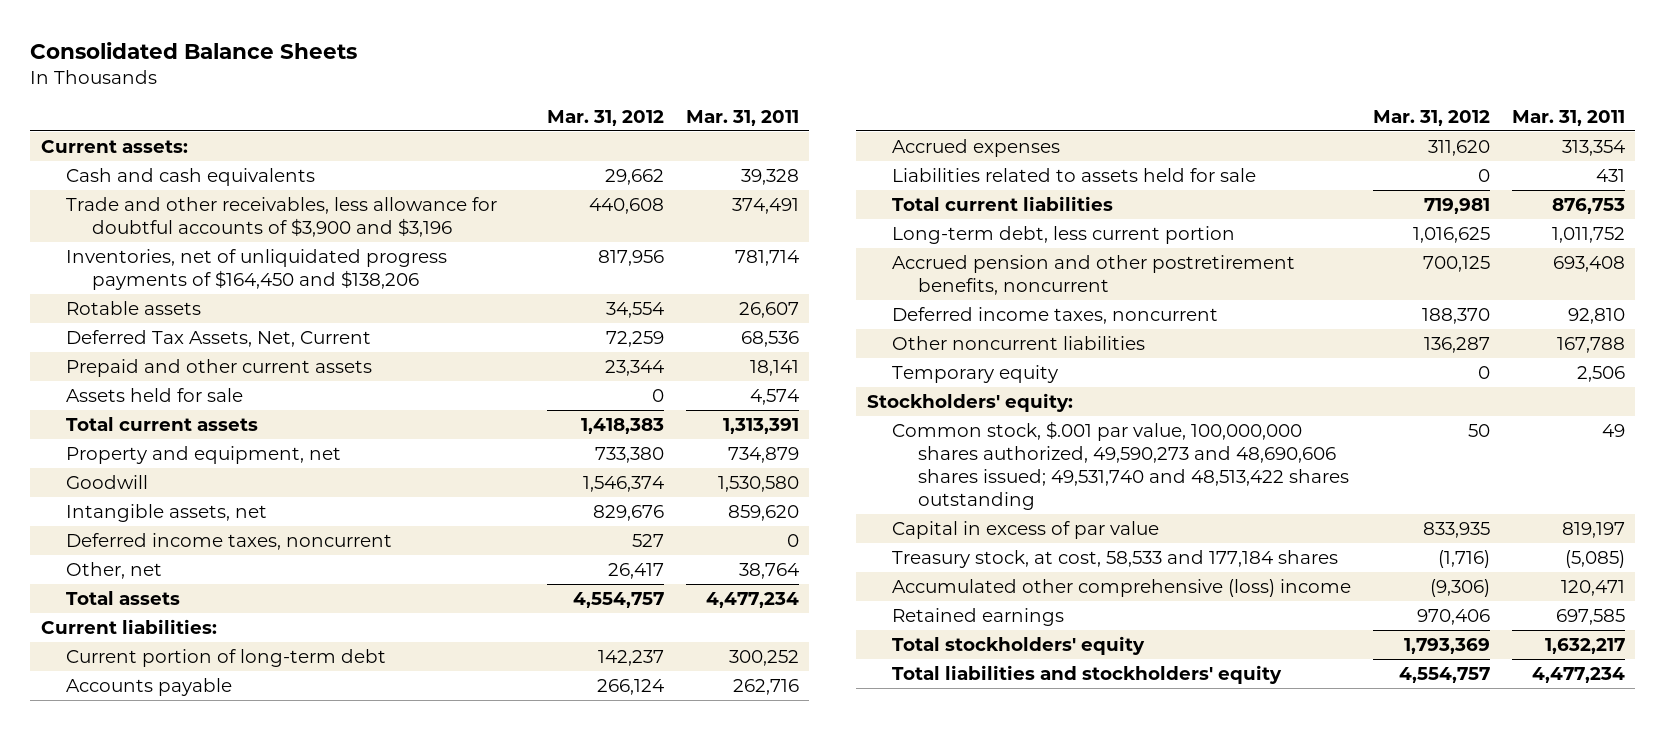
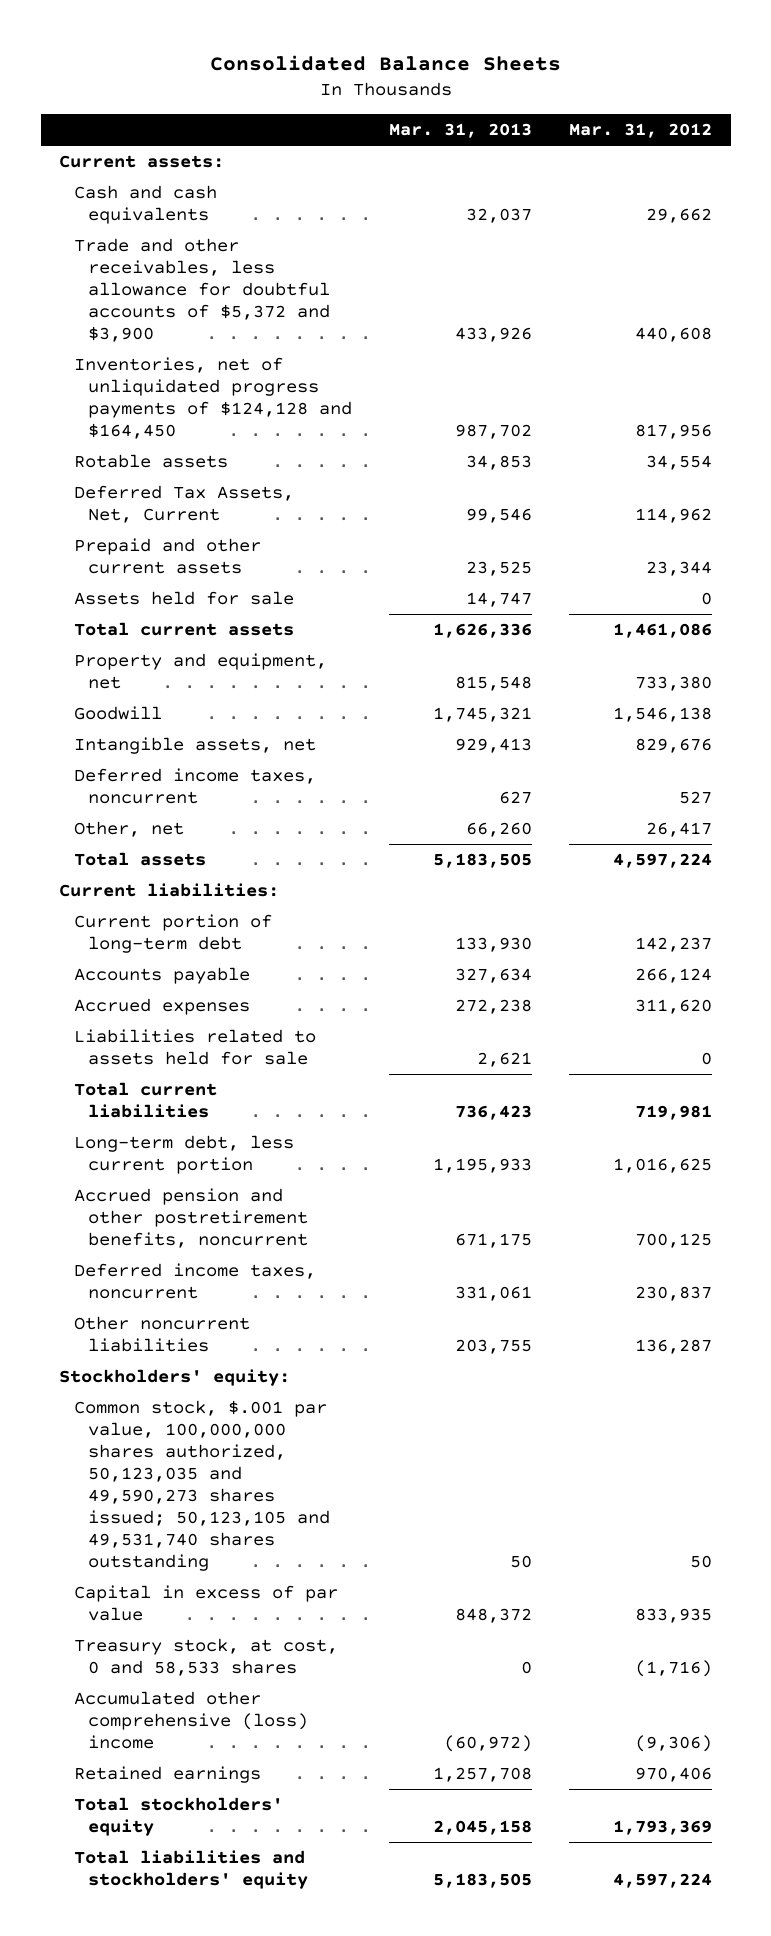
- | Mar. 31, 2012 | Mar. 31, 2011
+ | Mar. 31, 2013 | Mar. 31, 2012
- Trade and other receivables, less allowance for doubtful accounts of $3,900 and $3,196 | 440,608 | 374,491
- Inventories, net of unliquidated progress payments of $164,450 and $138,206 | 817,956 | 781,714
+ Trade and other receivables, less allowance for doubtful accounts of $5,372 and $3,900 | 433,926 | 440,608
+ Inventories, net of unliquidated progress payments of $124,128 and $164,450 | 987,702 | 817,956
- Deferred Tax Assets, Net, Current | 72,259 | 68,536
+ Deferred Tax Assets, Net, Current | 99,546 | 114,962
- Total current assets | 1,418,383 | 1,313,391
+ Total current assets | 1,626,336 | 1,461,086
- Goodwill | 1,546,374 | 1,530,580
+ Goodwill | 1,745,321 | 1,546,138
- Total assets | 4,554,757 | 4,477,234
+ Total assets | 5,183,505 | 4,597,224
- Deferred income taxes, noncurrent | 188,370 | 92,810
+ Deferred income taxes, noncurrent | 331,061 | 230,837
- Temporary equity | 0 | 2,506
- Common stock, $.001 par value, 100,000,000 shares authorized, 49,590,273 and 48,690,606 shares issued; 49,531,740 and 48,513,422 shares outstanding | 50 | 49
+ Common stock, $.001 par value, 100,000,000 shares authorized, 50,123,035 and 49,590,273 shares issued; 50,123,105 and 49,531,740 shares outstanding | 50 | 50
- Treasury stock, at cost, 58,533 and 177,184 shares | (1,716) | (5,085)
+ Treasury stock, at cost, 0 and 58,533 shares | 0 | (1,716)
- Total liabilities and stockholders' equity | 4,554,757 | 4,477,234
+ Total liabilities and stockholders' equity | 5,183,505 | 4,597,224

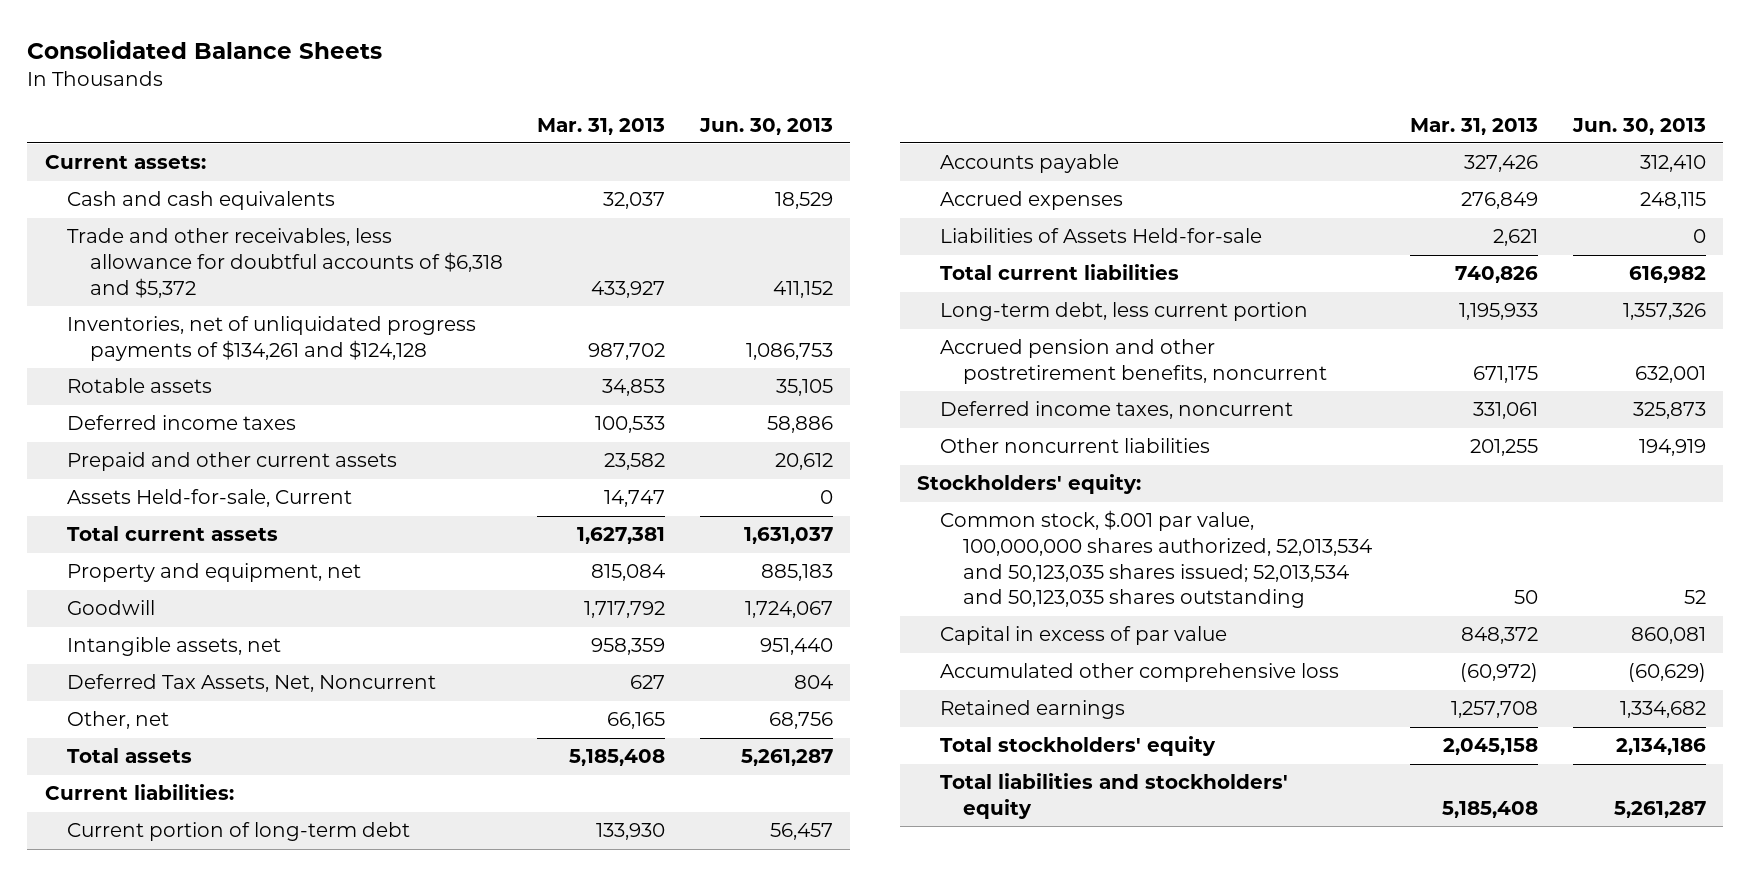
- | Mar. 31, 2013 | Mar. 31, 2012
+ | Mar. 31, 2013 | Jun. 30, 2013
- Trade and other receivables, less allowance for doubtful accounts of $5,372 and $3,900 | 433,926 | 440,608
- Inventories, net of unliquidated progress payments of $124,128 and $164,450 | 987,702 | 817,956
+ Trade and other receivables, less allowance for doubtful accounts of $6,318 and $5,372 | 433,927 | 411,152
+ Inventories, net of unliquidated progress payments of $134,261 and $124,128 | 987,702 | 1,086,753
- Deferred Tax Assets, Net, Current | 99,546 | 114,962
- Prepaid and other current assets | 23,525 | 23,344
- Assets held for sale | 14,747 | 0
- Total current assets | 1,626,336 | 1,461,086
- Property and equipment, net | 815,548 | 733,380
- Goodwill | 1,745,321 | 1,546,138
- Intangible assets, net | 929,413 | 829,676
- Deferred income taxes, noncurrent | 627 | 527
- Other, net | 66,260 | 26,417
- Total assets | 5,183,505 | 4,597,224
+ Deferred income taxes | 100,533 | 58,886
+ Prepaid and other current assets | 23,582 | 20,612
+ Assets Held-for-sale, Current | 14,747 | 0
+ Total current assets | 1,627,381 | 1,631,037
+ Property and equipment, net | 815,084 | 885,183
+ Goodwill | 1,717,792 | 1,724,067
+ Intangible assets, net | 958,359 | 951,440
+ Deferred Tax Assets, Net, Noncurrent | 627 | 804
+ Other, net | 66,165 | 68,756
+ Total assets | 5,185,408 | 5,261,287
- Accounts payable | 327,634 | 266,124
- Accrued expenses | 272,238 | 311,620
- Liabilities related to assets held for sale | 2,621 | 0
- Total current liabilities | 736,423 | 719,981
+ Accounts payable | 327,426 | 312,410
+ Accrued expenses | 276,849 | 248,115
+ Liabilities of Assets Held-for-sale | 2,621 | 0
+ Total current liabilities | 740,826 | 616,982
- Other noncurrent liabilities | 203,755 | 136,287
+ Other noncurrent liabilities | 201,255 | 194,919
- Common stock, $.001 par value, 100,000,000 shares authorized, 50,123,035 and 49,590,273 shares issued; 50,123,105 and 49,531,740 shares outstanding | 50 | 50
+ Common stock, $.001 par value, 100,000,000 shares authorized, 52,013,534 and 50,123,035 shares issued; 52,013,534 and 50,123,035 shares outstanding | 50 | 52
- Treasury stock, at cost, 0 and 58,533 shares | 0 | (1,716)
- Accumulated other comprehensive (loss) income | (60,972) | (9,306)
+ Accumulated other comprehensive loss | (60,972) | (60,629)
- Total liabilities and stockholders' equity | 5,183,505 | 4,597,224
+ Total liabilities and stockholders' equity | 5,185,408 | 5,261,287

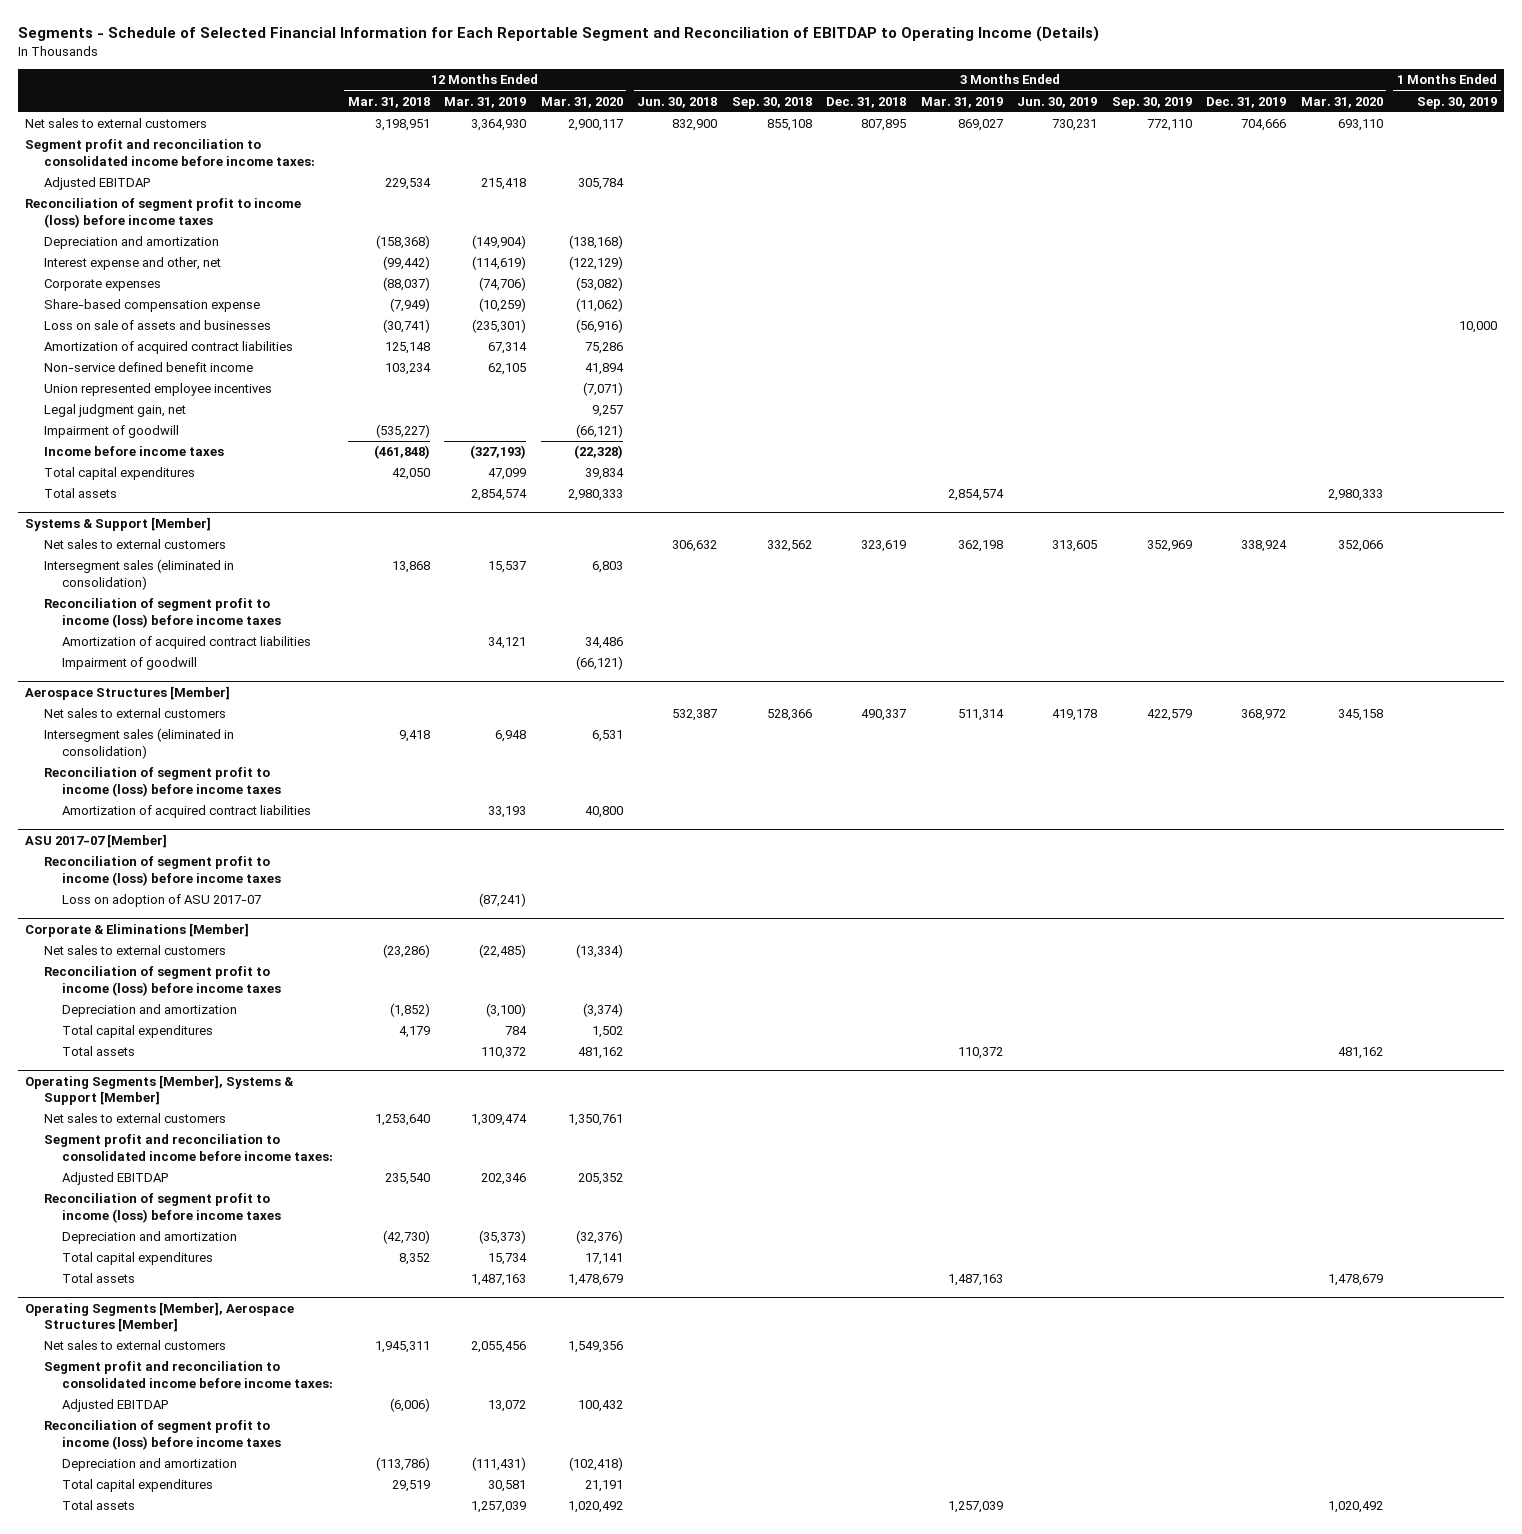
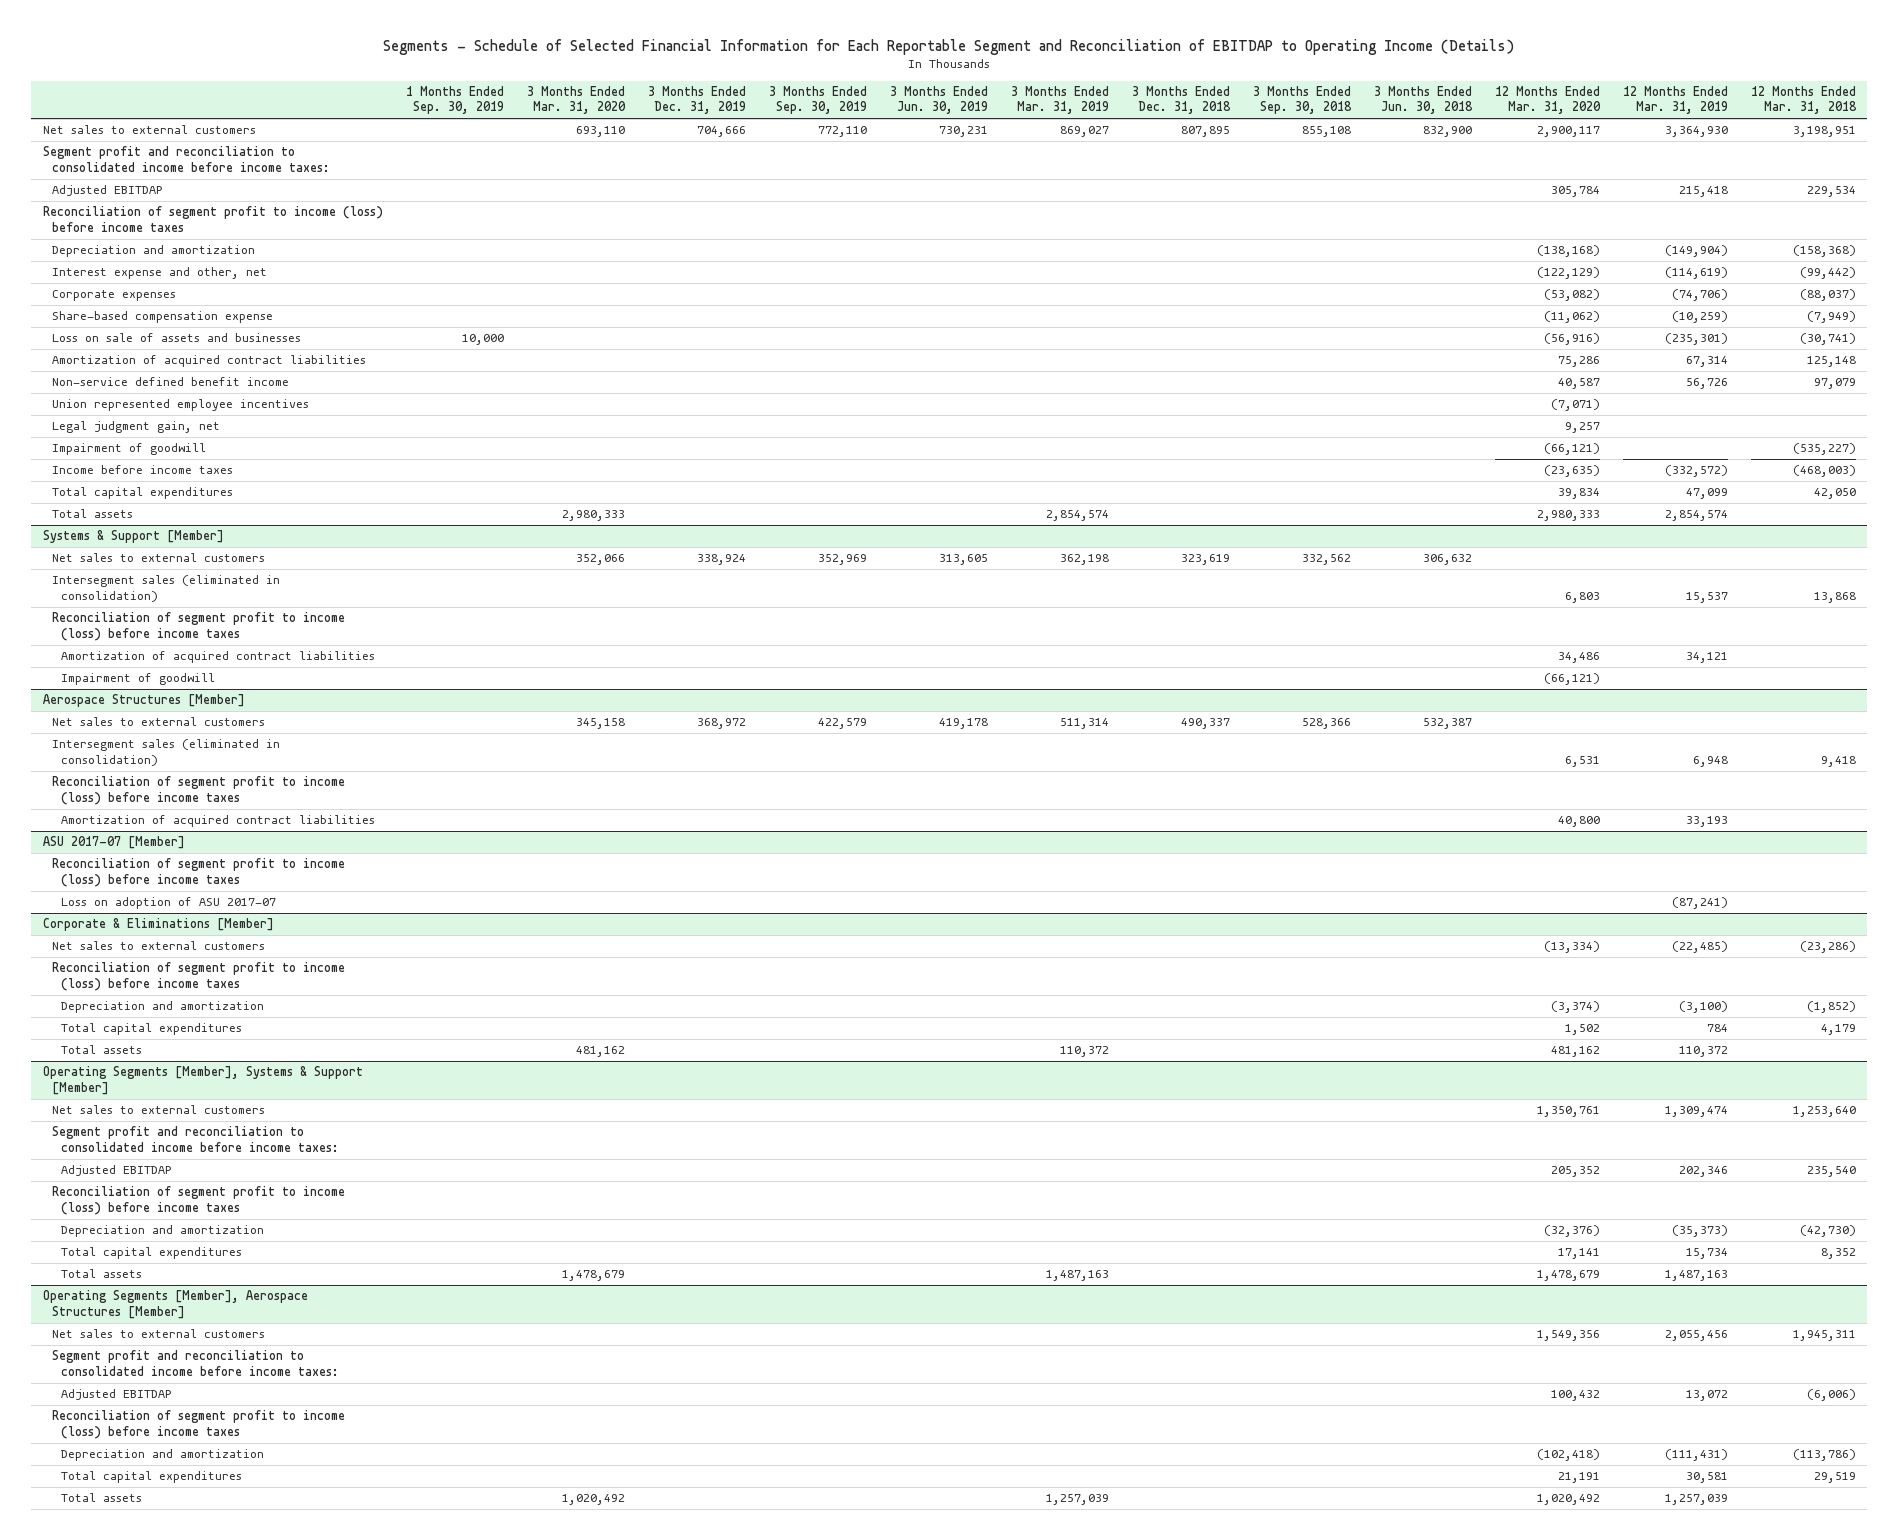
- | 12 Months Ended Mar. 31, 2018 | 12 Months Ended Mar. 31, 2019 | 12 Months Ended Mar. 31, 2020 | 3 Months Ended Jun. 30, 2018 | 3 Months Ended Sep. 30, 2018 | 3 Months Ended Dec. 31, 2018 | 3 Months Ended Mar. 31, 2019 | 3 Months Ended Jun. 30, 2019 | 3 Months Ended Sep. 30, 2019 | 3 Months Ended Dec. 31, 2019 | 3 Months Ended Mar. 31, 2020 | 1 Months Ended Sep. 30, 2019
+ | 1 Months Ended Sep. 30, 2019 | 3 Months Ended Mar. 31, 2020 | 3 Months Ended Dec. 31, 2019 | 3 Months Ended Sep. 30, 2019 | 3 Months Ended Jun. 30, 2019 | 3 Months Ended Mar. 31, 2019 | 3 Months Ended Dec. 31, 2018 | 3 Months Ended Sep. 30, 2018 | 3 Months Ended Jun. 30, 2018 | 12 Months Ended Mar. 31, 2020 | 12 Months Ended Mar. 31, 2019 | 12 Months Ended Mar. 31, 2018
- Non-service defined benefit income | 103,234 | 62,105 | 41,894 | | | | | | | | |
+ Non-service defined benefit income | | | | | | | | | | 40,587 | 56,726 | 97,079
- Income before income taxes | (461,848) | (327,193) | (22,328) | | | | | | | | |
+ Income before income taxes | | | | | | | | | | (23,635) | (332,572) | (468,003)

